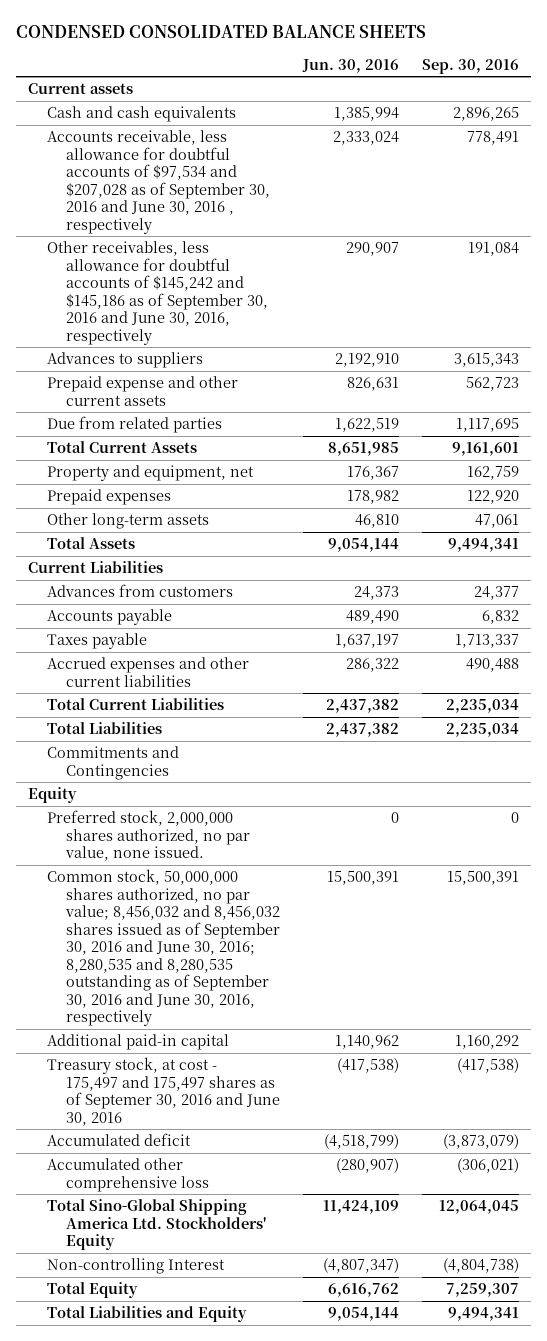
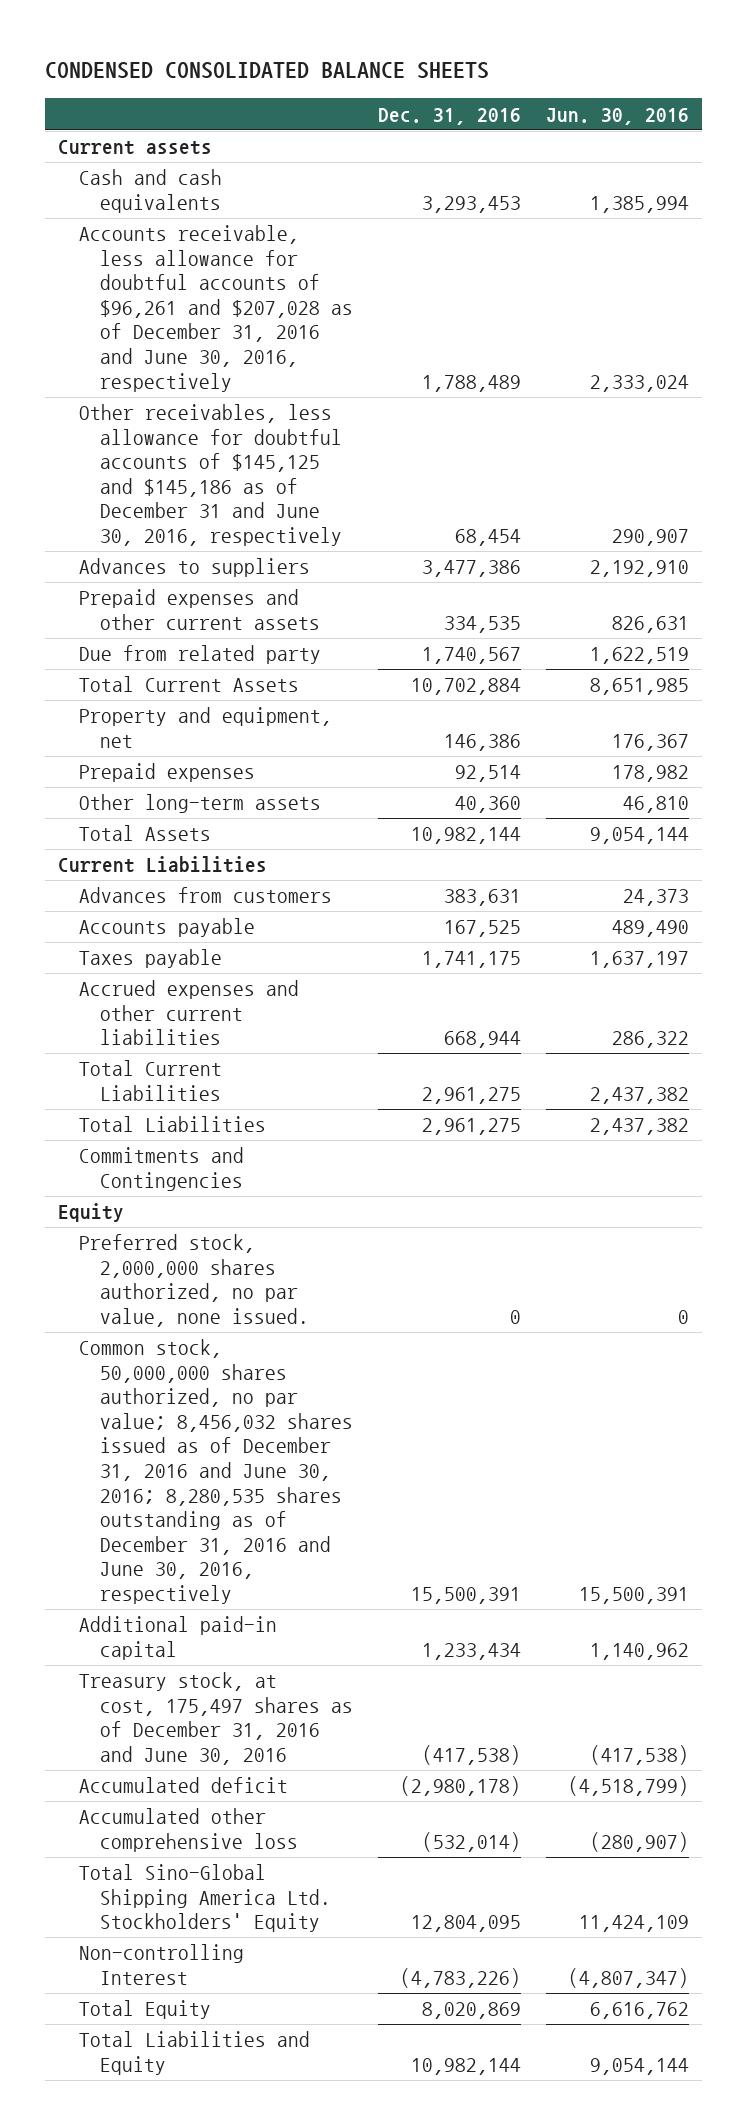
- | Jun. 30, 2016 | Sep. 30, 2016
+ | Dec. 31, 2016 | Jun. 30, 2016
- Accounts receivable, less allowance for doubtful accounts of $97,534 and $207,028 as of September 30, 2016 and June 30, 2016 , respectively | 2,333,024 | 778,491
- Other receivables, less allowance for doubtful accounts of $145,242 and $145,186 as of September 30, 2016 and June 30, 2016, respectively | 290,907 | 191,084
+ Accounts receivable, less allowance for doubtful accounts of $96,261 and $207,028 as of December 31, 2016 and June 30, 2016, respectively | 1,788,489 | 2,333,024
+ Other receivables, less allowance for doubtful accounts of $145,125 and $145,186 as of December 31 and June 30, 2016, respectively | 68,454 | 290,907
- Prepaid expense and other current assets | 826,631 | 562,723
- Due from related parties | 1,622,519 | 1,117,695
+ Prepaid expenses and other current assets | 334,535 | 826,631
+ Due from related party | 1,740,567 | 1,622,519
- Common stock, 50,000,000 shares authorized, no par value; 8,456,032 and 8,456,032 shares issued as of September 30, 2016 and June 30, 2016; 8,280,535 and 8,280,535 outstanding as of September 30, 2016 and June 30, 2016, respectively | 15,500,391 | 15,500,391
+ Common stock, 50,000,000 shares authorized, no par value; 8,456,032 shares issued as of December 31, 2016 and June 30, 2016; 8,280,535 shares outstanding as of December 31, 2016 and June 30, 2016, respectively | 15,500,391 | 15,500,391
- Treasury stock, at cost - 175,497 and 175,497 shares as of Septemer 30, 2016 and June 30, 2016 | (417,538) | (417,538)
+ Treasury stock, at cost, 175,497 shares as of December 31, 2016 and June 30, 2016 | (417,538) | (417,538)

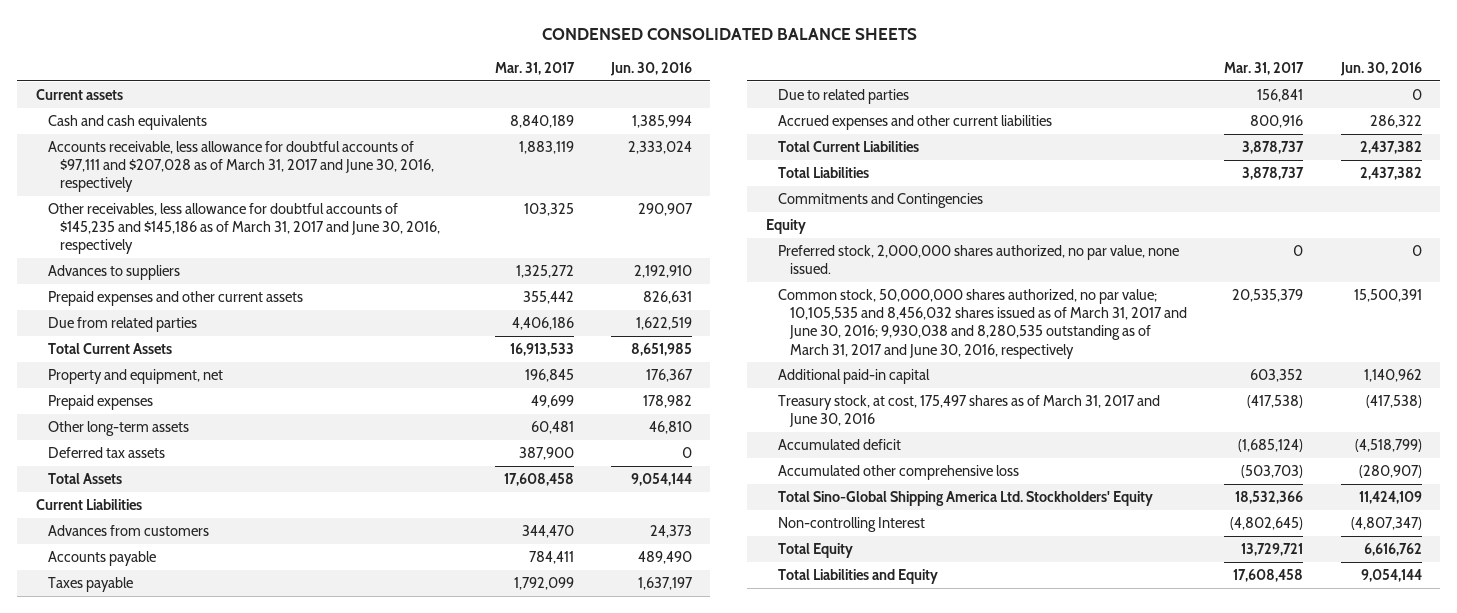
- | Dec. 31, 2016 | Jun. 30, 2016
+ | Mar. 31, 2017 | Jun. 30, 2016
- Accounts receivable, less allowance for doubtful accounts of $96,261 and $207,028 as of December 31, 2016 and June 30, 2016, respectively | 1,788,489 | 2,333,024
- Other receivables, less allowance for doubtful accounts of $145,125 and $145,186 as of December 31 and June 30, 2016, respectively | 68,454 | 290,907
+ Accounts receivable, less allowance for doubtful accounts of $97,111 and $207,028 as of March 31, 2017 and June 30, 2016, respectively | 1,883,119 | 2,333,024
+ Other receivables, less allowance for doubtful accounts of $145,235 and $145,186 as of March 31, 2017 and June 30, 2016, respectively | 103,325 | 290,907
- Due from related party | 1,740,567 | 1,622,519
+ Due from related parties | 4,406,186 | 1,622,519
+ Deferred tax assets | 387,900 | 0
+ Due to related parties | 156,841 | 0
- Common stock, 50,000,000 shares authorized, no par value; 8,456,032 shares issued as of December 31, 2016 and June 30, 2016; 8,280,535 shares outstanding as of December 31, 2016 and June 30, 2016, respectively | 15,500,391 | 15,500,391
+ Common stock, 50,000,000 shares authorized, no par value; 10,105,535 and 8,456,032 shares issued as of March 31, 2017 and June 30, 2016; 9,930,038 and 8,280,535 outstanding as of March 31, 2017 and June 30, 2016, respectively | 20,535,379 | 15,500,391
- Treasury stock, at cost, 175,497 shares as of December 31, 2016 and June 30, 2016 | (417,538) | (417,538)
+ Treasury stock, at cost, 175,497 shares as of March 31, 2017 and June 30, 2016 | (417,538) | (417,538)

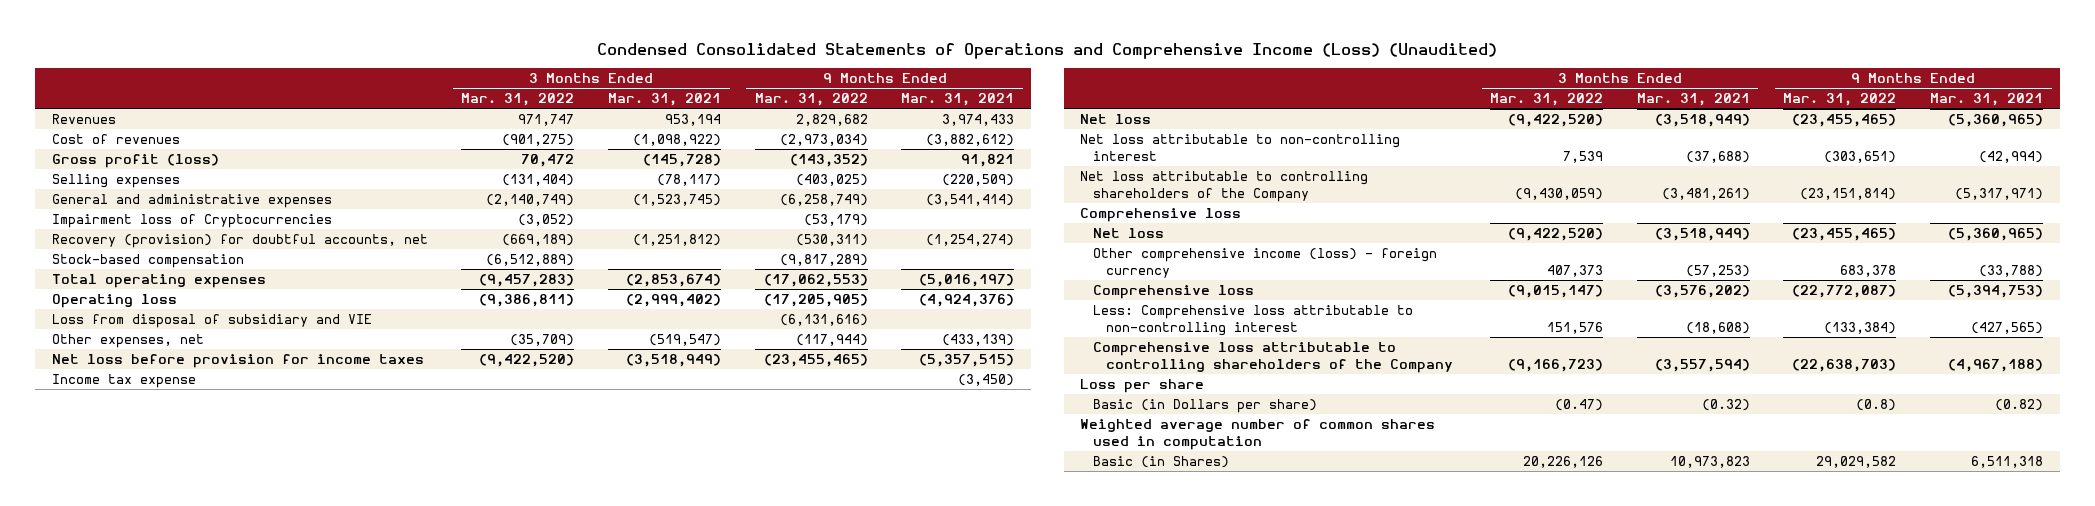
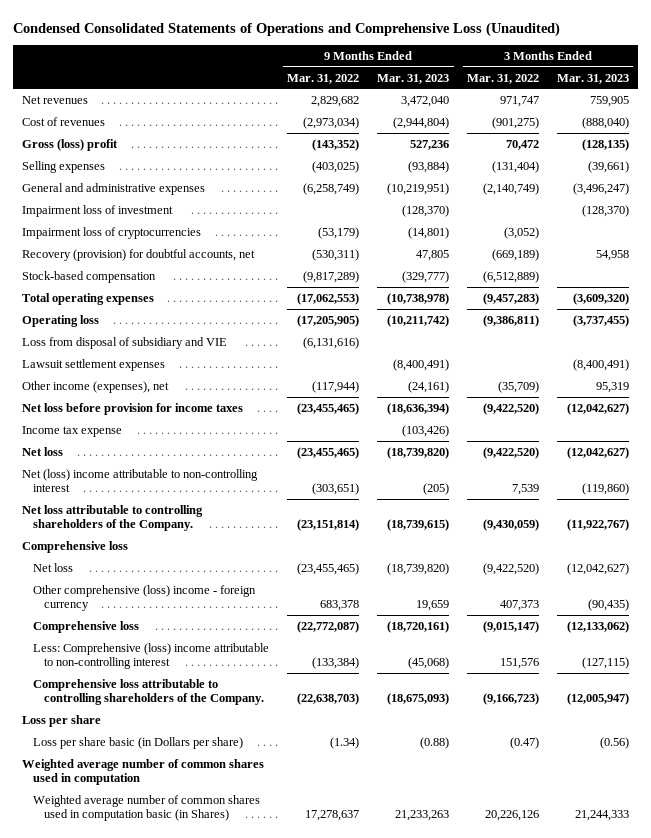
- Condensed Consolidated Statements of Operations and Comprehensive Income (Loss) (Unaudited)
+ Condensed Consolidated Statements of Operations and Comprehensive Loss (Unaudited)
- | 3 Months Ended Mar. 31, 2022 | 3 Months Ended Mar. 31, 2021 | 9 Months Ended Mar. 31, 2022 | 9 Months Ended Mar. 31, 2021
+ | 9 Months Ended Mar. 31, 2022 | 9 Months Ended Mar. 31, 2023 | 3 Months Ended Mar. 31, 2022 | 3 Months Ended Mar. 31, 2023
- Revenues | 971,747 | 953,194 | 2,829,682 | 3,974,433
+ Net revenues | 2,829,682 | 3,472,040 | 971,747 | 759,905
- Gross profit (loss) | 70,472 | (145,728) | (143,352) | 91,821
+ Gross (loss) profit | (143,352) | 527,236 | 70,472 | (128,135)
- Impairment loss of Cryptocurrencies | (3,052) | | (53,179) |
+ Impairment loss of investment | | (128,370) | | (128,370)
+ Impairment loss of cryptocurrencies | (53,179) | (14,801) | (3,052) |
- Other expenses, net | (35,709) | (519,547) | (117,944) | (433,139)
+ Lawsuit settlement expenses | | (8,400,491) | | (8,400,491)
+ Other income (expenses), net | (117,944) | (24,161) | (35,709) | 95,319
- Net loss attributable to non-controlling interest | 7,539 | (37,688) | (303,651) | (42,994)
- Net loss attributable to controlling shareholders of the Company | (9,430,059) | (3,481,261) | (23,151,814) | (5,317,971)
+ Net (loss) income attributable to non-controlling interest | (303,651) | (205) | 7,539 | (119,860)
+ Net loss attributable to controlling shareholders of the Company. | (23,151,814) | (18,739,615) | (9,430,059) | (11,922,767)
- Other comprehensive income (loss) - foreign currency | 407,373 | (57,253) | 683,378 | (33,788)
+ Other comprehensive (loss) income - foreign currency | 683,378 | 19,659 | 407,373 | (90,435)
- Less: Comprehensive loss attributable to non-controlling interest | 151,576 | (18,608) | (133,384) | (427,565)
- Comprehensive loss attributable to controlling shareholders of the Company | (9,166,723) | (3,557,594) | (22,638,703) | (4,967,188)
+ Less: Comprehensive (loss) income attributable to non-controlling interest | (133,384) | (45,068) | 151,576 | (127,115)
+ Comprehensive loss attributable to controlling shareholders of the Company. | (22,638,703) | (18,675,093) | (9,166,723) | (12,005,947)
- Basic (in Dollars per share) | (0.47) | (0.32) | (0.8) | (0.82)
+ Loss per share basic (in Dollars per share) | (1.34) | (0.88) | (0.47) | (0.56)
- Basic (in Shares) | 20,226,126 | 10,973,823 | 29,029,582 | 6,511,318
+ Weighted average number of common shares used in computation basic (in Shares) | 17,278,637 | 21,233,263 | 20,226,126 | 21,244,333

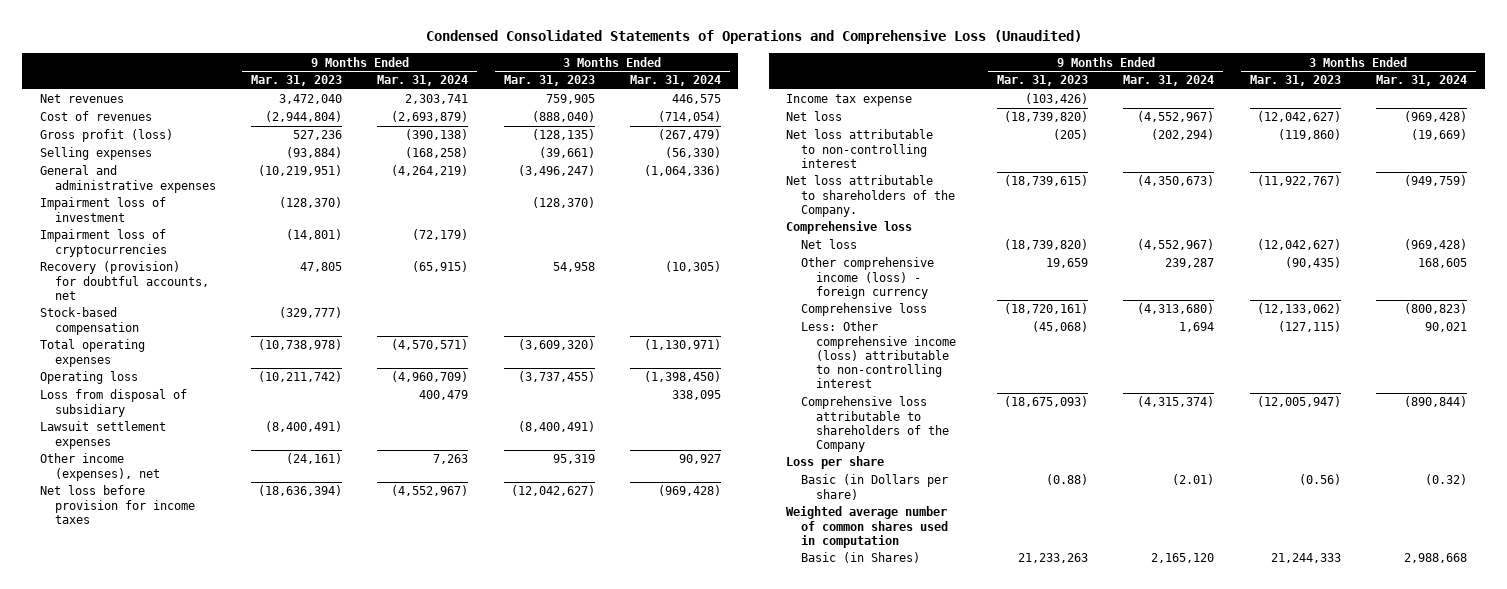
- | 9 Months Ended Mar. 31, 2022 | 9 Months Ended Mar. 31, 2023 | 3 Months Ended Mar. 31, 2022 | 3 Months Ended Mar. 31, 2023
+ | 9 Months Ended Mar. 31, 2023 | 9 Months Ended Mar. 31, 2024 | 3 Months Ended Mar. 31, 2023 | 3 Months Ended Mar. 31, 2024
- Gross (loss) profit | (143,352) | 527,236 | 70,472 | (128,135)
+ Gross profit (loss) | 527,236 | (390,138) | (128,135) | (267,479)
- Loss from disposal of subsidiary and VIE | (6,131,616) | | |
+ Loss from disposal of subsidiary | | 400,479 | | 338,095
- Net (loss) income attributable to non-controlling interest | (303,651) | (205) | 7,539 | (119,860)
- Net loss attributable to controlling shareholders of the Company. | (23,151,814) | (18,739,615) | (9,430,059) | (11,922,767)
+ Net loss attributable to non-controlling interest | (205) | (202,294) | (119,860) | (19,669)
+ Net loss attributable to shareholders of the Company. | (18,739,615) | (4,350,673) | (11,922,767) | (949,759)
- Other comprehensive (loss) income - foreign currency | 683,378 | 19,659 | 407,373 | (90,435)
+ Other comprehensive income (loss) - foreign currency | 19,659 | 239,287 | (90,435) | 168,605
- Less: Comprehensive (loss) income attributable to non-controlling interest | (133,384) | (45,068) | 151,576 | (127,115)
- Comprehensive loss attributable to controlling shareholders of the Company. | (22,638,703) | (18,675,093) | (9,166,723) | (12,005,947)
+ Less: Other comprehensive income (loss) attributable to non-controlling interest | (45,068) | 1,694 | (127,115) | 90,021
+ Comprehensive loss attributable to shareholders of the Company | (18,675,093) | (4,315,374) | (12,005,947) | (890,844)
- Loss per share basic (in Dollars per share) | (1.34) | (0.88) | (0.47) | (0.56)
+ Basic (in Dollars per share) | (0.88) | (2.01) | (0.56) | (0.32)
- Weighted average number of common shares used in computation basic (in Shares) | 17,278,637 | 21,233,263 | 20,226,126 | 21,244,333
+ Basic (in Shares) | 21,233,263 | 2,165,120 | 21,244,333 | 2,988,668

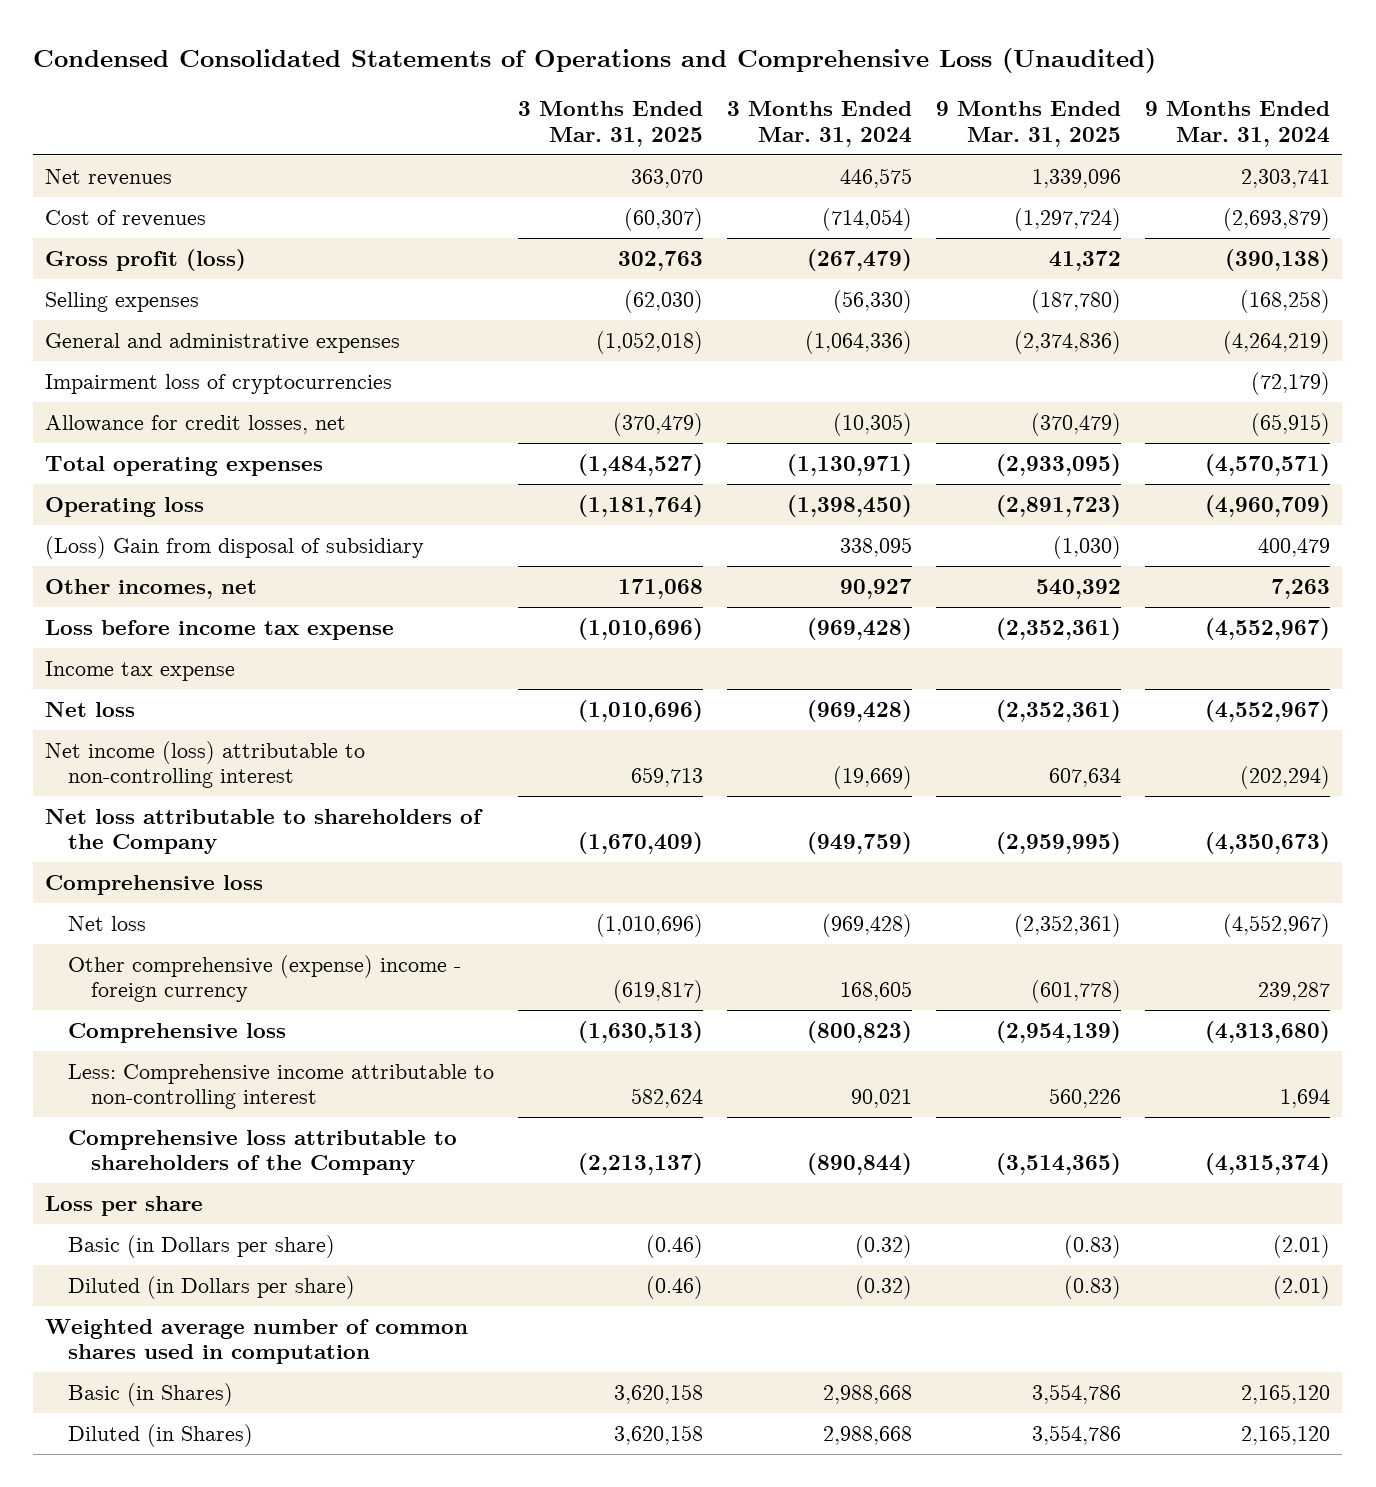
- | 9 Months Ended Mar. 31, 2023 | 9 Months Ended Mar. 31, 2024 | 3 Months Ended Mar. 31, 2023 | 3 Months Ended Mar. 31, 2024
+ | 3 Months Ended Mar. 31, 2025 | 3 Months Ended Mar. 31, 2024 | 9 Months Ended Mar. 31, 2025 | 9 Months Ended Mar. 31, 2024
- Impairment loss of investment | (128,370) | | (128,370) |
- Recovery (provision) for doubtful accounts, net | 47,805 | (65,915) | 54,958 | (10,305)
- Stock-based compensation | (329,777) | | |
+ Allowance for credit losses, net | (370,479) | (10,305) | (370,479) | (65,915)
- Loss from disposal of subsidiary | | 400,479 | | 338,095
- Lawsuit settlement expenses | (8,400,491) | | (8,400,491) |
- Other income (expenses), net | (24,161) | 7,263 | 95,319 | 90,927
- Net loss before provision for income taxes | (18,636,394) | (4,552,967) | (12,042,627) | (969,428)
+ (Loss) Gain from disposal of subsidiary | | 338,095 | (1,030) | 400,479
+ Other incomes, net | 171,068 | 90,927 | 540,392 | 7,263
+ Loss before income tax expense | (1,010,696) | (969,428) | (2,352,361) | (4,552,967)
- Net loss attributable to non-controlling interest | (205) | (202,294) | (119,860) | (19,669)
- Net loss attributable to shareholders of the Company. | (18,739,615) | (4,350,673) | (11,922,767) | (949,759)
+ Net income (loss) attributable to non-controlling interest | 659,713 | (19,669) | 607,634 | (202,294)
+ Net loss attributable to shareholders of the Company | (1,670,409) | (949,759) | (2,959,995) | (4,350,673)
- Other comprehensive income (loss) - foreign currency | 19,659 | 239,287 | (90,435) | 168,605
+ Other comprehensive (expense) income - foreign currency | (619,817) | 168,605 | (601,778) | 239,287
- Less: Other comprehensive income (loss) attributable to non-controlling interest | (45,068) | 1,694 | (127,115) | 90,021
+ Less: Comprehensive income attributable to non-controlling interest | 582,624 | 90,021 | 560,226 | 1,694
+ Diluted (in Dollars per share) | (0.46) | (0.32) | (0.83) | (2.01)
+ Diluted (in Shares) | 3,620,158 | 2,988,668 | 3,554,786 | 2,165,120

